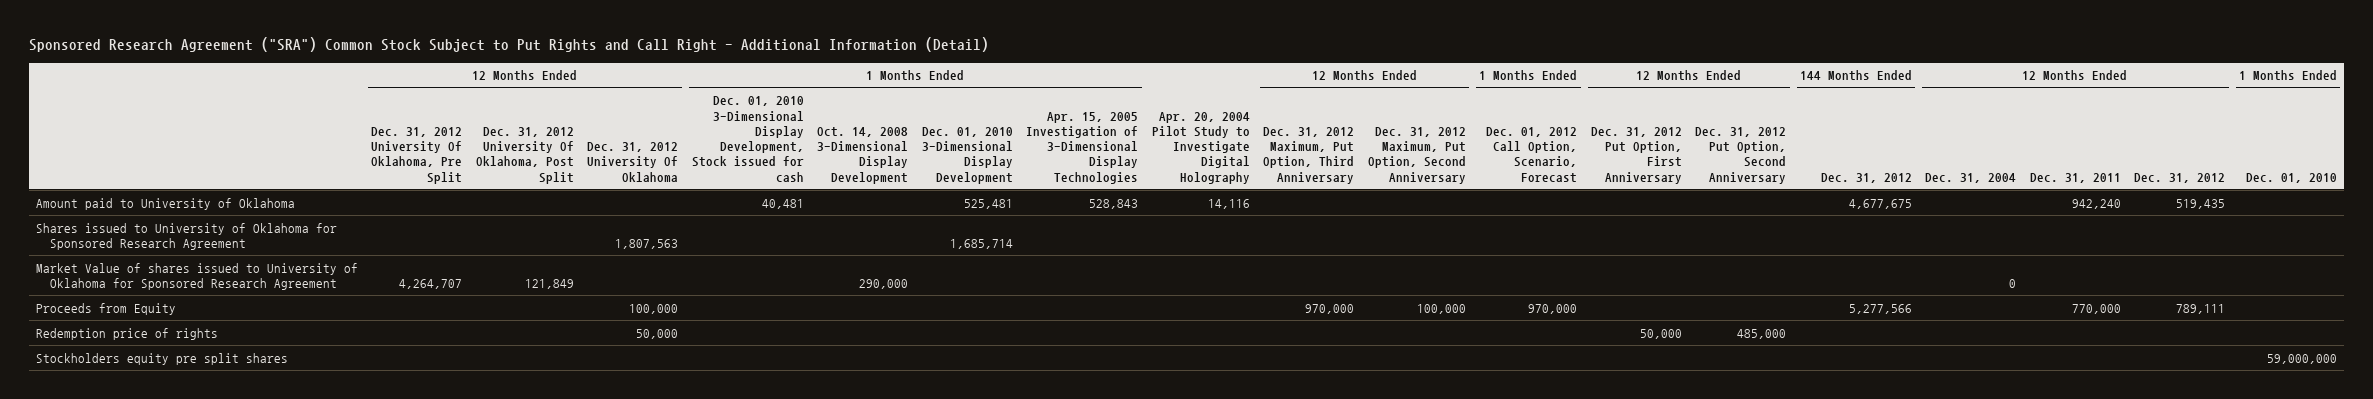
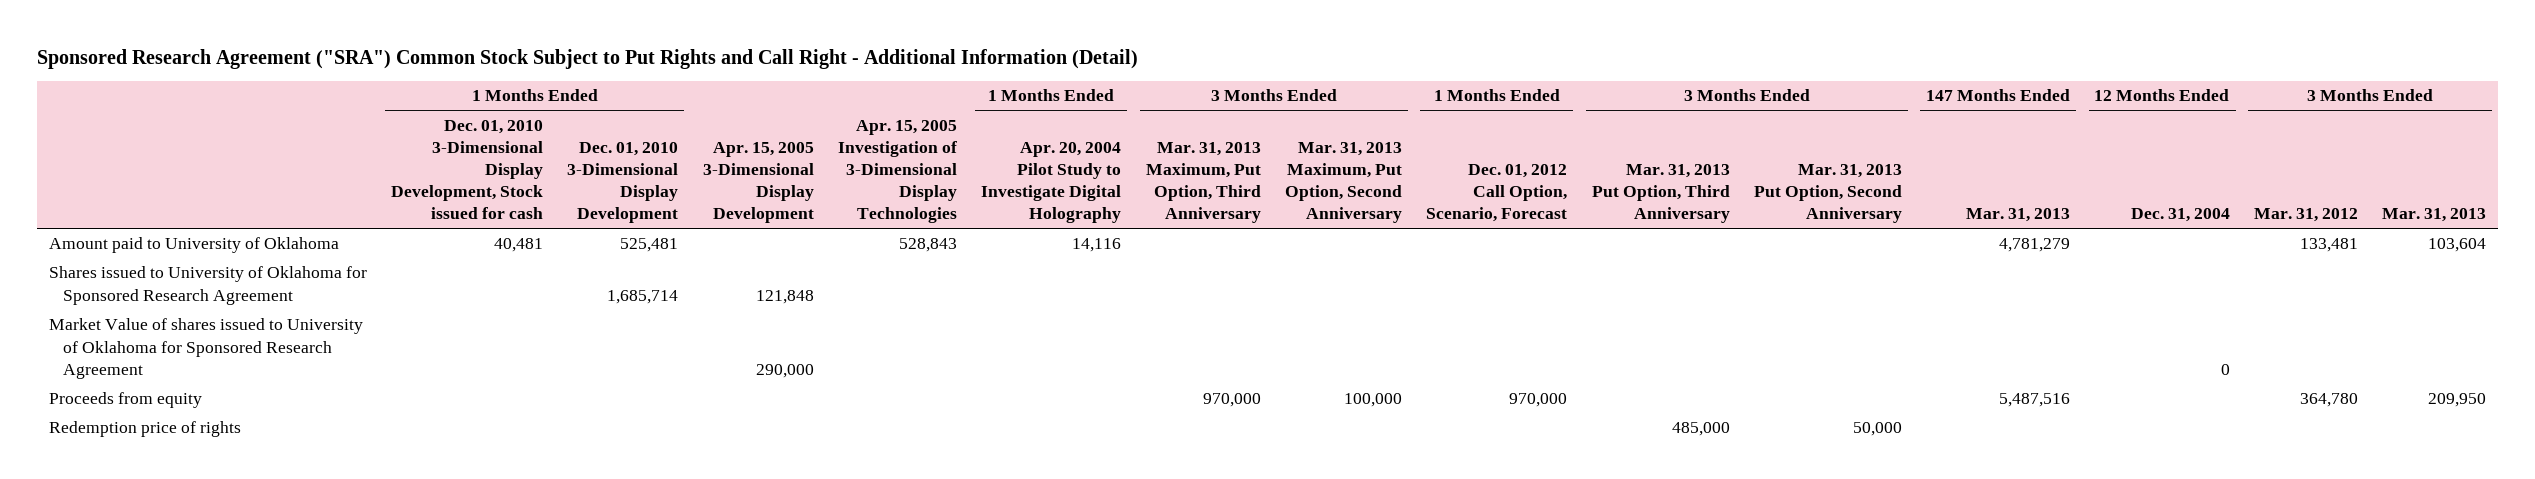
- | 12 Months Ended Dec. 31, 2012 University Of Oklahoma, Pre Split | 12 Months Ended Dec. 31, 2012 University Of Oklahoma, Post Split | 12 Months Ended Dec. 31, 2012 University Of Oklahoma | 1 Months Ended Dec. 01, 2010 3-Dimensional Display Development, Stock issued for cash | 1 Months Ended Oct. 14, 2008 3-Dimensional Display Development | 1 Months Ended Dec. 01, 2010 3-Dimensional Display Development | 1 Months Ended Apr. 15, 2005 Investigation of 3-Dimensional Display Technologies | Apr. 20, 2004 Pilot Study to Investigate Digital Holography | 12 Months Ended Dec. 31, 2012 Maximum, Put Option, Third Anniversary | 12 Months Ended Dec. 31, 2012 Maximum, Put Option, Second Anniversary | 1 Months Ended Dec. 01, 2012 Call Option, Scenario, Forecast | 12 Months Ended Dec. 31, 2012 Put Option, First Anniversary | 12 Months Ended Dec. 31, 2012 Put Option, Second Anniversary | 144 Months Ended Dec. 31, 2012 | 12 Months Ended Dec. 31, 2004 | 12 Months Ended Dec. 31, 2011 | 12 Months Ended Dec. 31, 2012 | 1 Months Ended Dec. 01, 2010
+ | 1 Months Ended Dec. 01, 2010 3-Dimensional Display Development, Stock issued for cash | 1 Months Ended Dec. 01, 2010 3-Dimensional Display Development | Apr. 15, 2005 3-Dimensional Display Development | Apr. 15, 2005 Investigation of 3-Dimensional Display Technologies | 1 Months Ended Apr. 20, 2004 Pilot Study to Investigate Digital Holography | 3 Months Ended Mar. 31, 2013 Maximum, Put Option, Third Anniversary | 3 Months Ended Mar. 31, 2013 Maximum, Put Option, Second Anniversary | 1 Months Ended Dec. 01, 2012 Call Option, Scenario, Forecast | 3 Months Ended Mar. 31, 2013 Put Option, Third Anniversary | 3 Months Ended Mar. 31, 2013 Put Option, Second Anniversary | 147 Months Ended Mar. 31, 2013 | 12 Months Ended Dec. 31, 2004 | 3 Months Ended Mar. 31, 2012 | 3 Months Ended Mar. 31, 2013
- Proceeds from Equity | | | 100,000 | | | | | | 970,000 | 100,000 | 970,000 | | | 5,277,566 | | 770,000 | 789,111 |
+ Proceeds from equity | | | | | | 970,000 | 100,000 | 970,000 | | | 5,487,516 | | 364,780 | 209,950
- Stockholders equity pre split shares | | | | | | | | | | | | | | | | | | 59,000,000

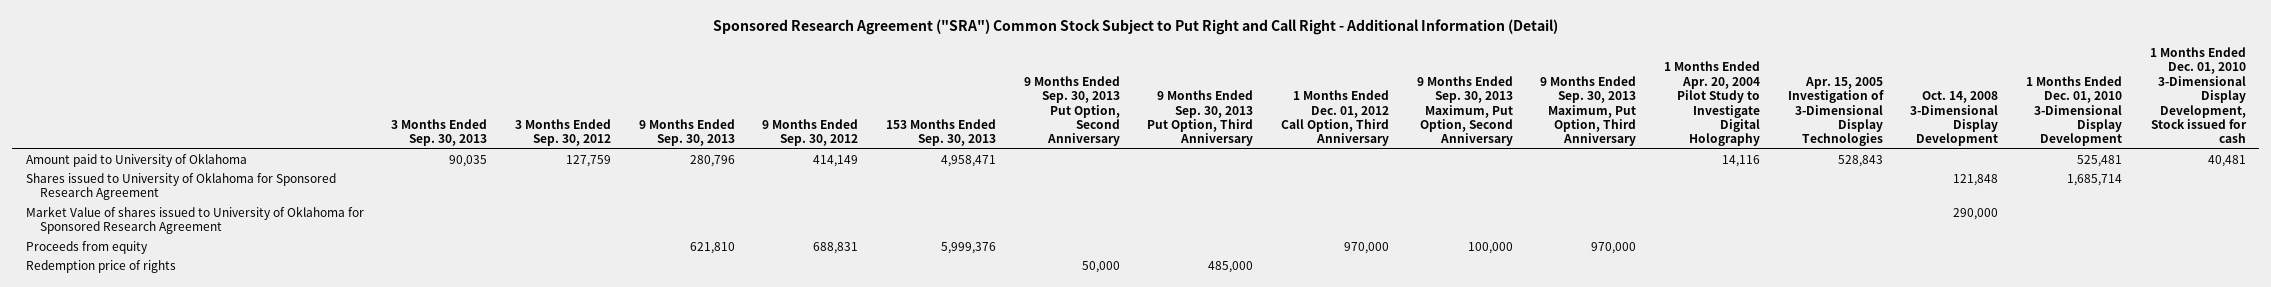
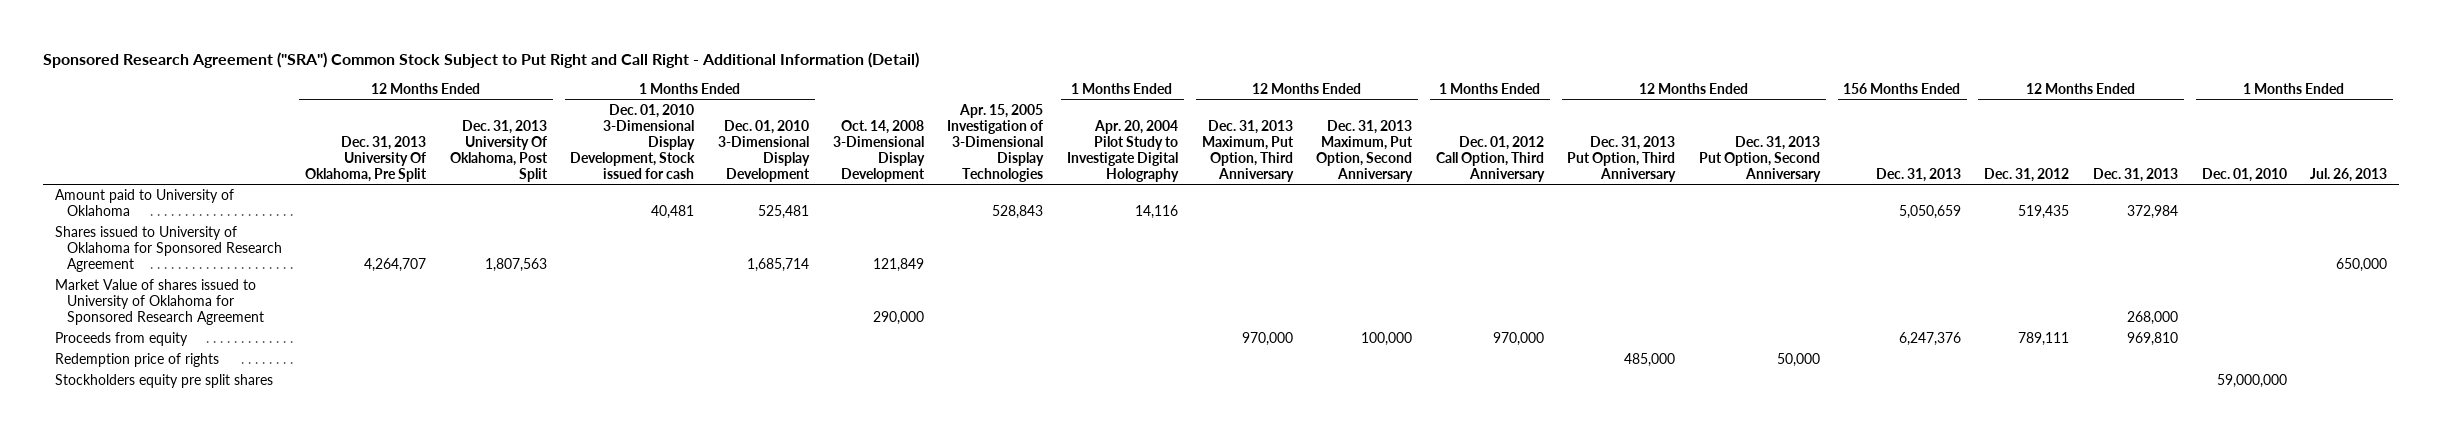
- | 3 Months Ended Sep. 30, 2013 | 3 Months Ended Sep. 30, 2012 | 9 Months Ended Sep. 30, 2013 | 9 Months Ended Sep. 30, 2012 | 153 Months Ended Sep. 30, 2013 | 9 Months Ended Sep. 30, 2013 Put Option, Second Anniversary | 9 Months Ended Sep. 30, 2013 Put Option, Third Anniversary | 1 Months Ended Dec. 01, 2012 Call Option, Third Anniversary | 9 Months Ended Sep. 30, 2013 Maximum, Put Option, Second Anniversary | 9 Months Ended Sep. 30, 2013 Maximum, Put Option, Third Anniversary | 1 Months Ended Apr. 20, 2004 Pilot Study to Investigate Digital Holography | Apr. 15, 2005 Investigation of 3-Dimensional Display Technologies | Oct. 14, 2008 3-Dimensional Display Development | 1 Months Ended Dec. 01, 2010 3-Dimensional Display Development | 1 Months Ended Dec. 01, 2010 3-Dimensional Display Development, Stock issued for cash
+ | 12 Months Ended Dec. 31, 2013 University Of Oklahoma, Pre Split | 12 Months Ended Dec. 31, 2013 University Of Oklahoma, Post Split | 1 Months Ended Dec. 01, 2010 3-Dimensional Display Development, Stock issued for cash | 1 Months Ended Dec. 01, 2010 3-Dimensional Display Development | Oct. 14, 2008 3-Dimensional Display Development | Apr. 15, 2005 Investigation of 3-Dimensional Display Technologies | 1 Months Ended Apr. 20, 2004 Pilot Study to Investigate Digital Holography | 12 Months Ended Dec. 31, 2013 Maximum, Put Option, Third Anniversary | 12 Months Ended Dec. 31, 2013 Maximum, Put Option, Second Anniversary | 1 Months Ended Dec. 01, 2012 Call Option, Third Anniversary | 12 Months Ended Dec. 31, 2013 Put Option, Third Anniversary | 12 Months Ended Dec. 31, 2013 Put Option, Second Anniversary | 156 Months Ended Dec. 31, 2013 | 12 Months Ended Dec. 31, 2012 | 12 Months Ended Dec. 31, 2013 | 1 Months Ended Dec. 01, 2010 | 1 Months Ended Jul. 26, 2013
- Shares issued to University of Oklahoma for Sponsored Research Agreement | | | | | | | | | | | | | 121,848 | 1,685,714 |
+ Shares issued to University of Oklahoma for Sponsored Research Agreement | 4,264,707 | 1,807,563 | | 1,685,714 | 121,849 | | | | | | | | | | | | 650,000
+ Stockholders equity pre split shares | | | | | | | | | | | | | | | | 59,000,000 |

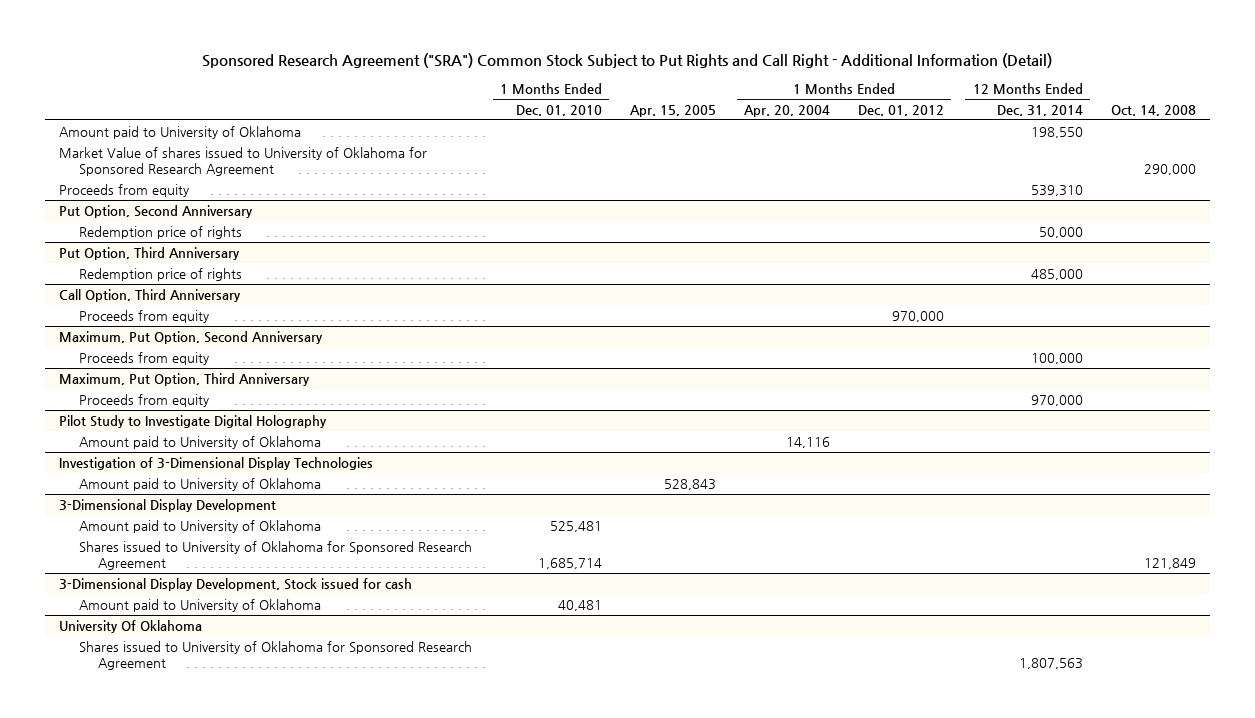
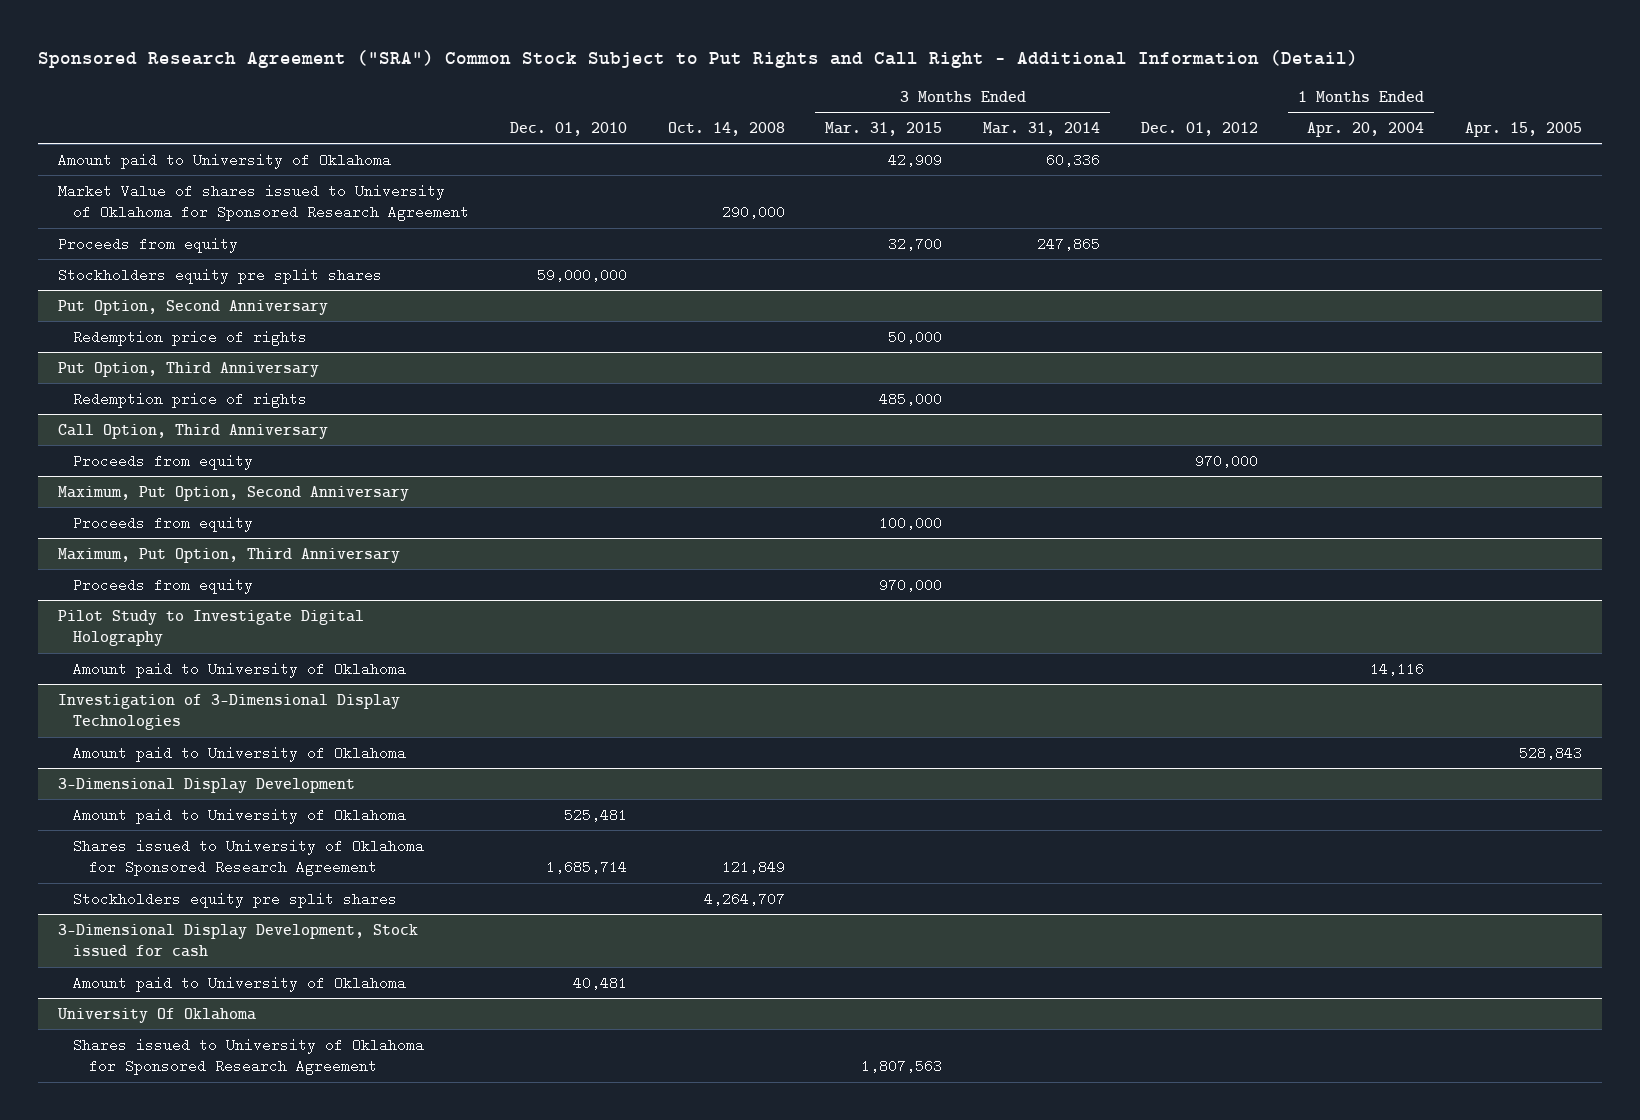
- | 1 Months Ended Dec. 01, 2010 | Apr. 15, 2005 | 1 Months Ended Apr. 20, 2004 | 1 Months Ended Dec. 01, 2012 | 12 Months Ended Dec. 31, 2014 | Oct. 14, 2008
+ | Dec. 01, 2010 | Oct. 14, 2008 | 3 Months Ended Mar. 31, 2015 | 3 Months Ended Mar. 31, 2014 | Dec. 01, 2012 | 1 Months Ended Apr. 20, 2004 | Apr. 15, 2005
+ Stockholders equity pre split shares | 59,000,000 | | | | | |
@ 3-Dimensional Display Development
+ Stockholders equity pre split shares | | 4,264,707 | | | | |

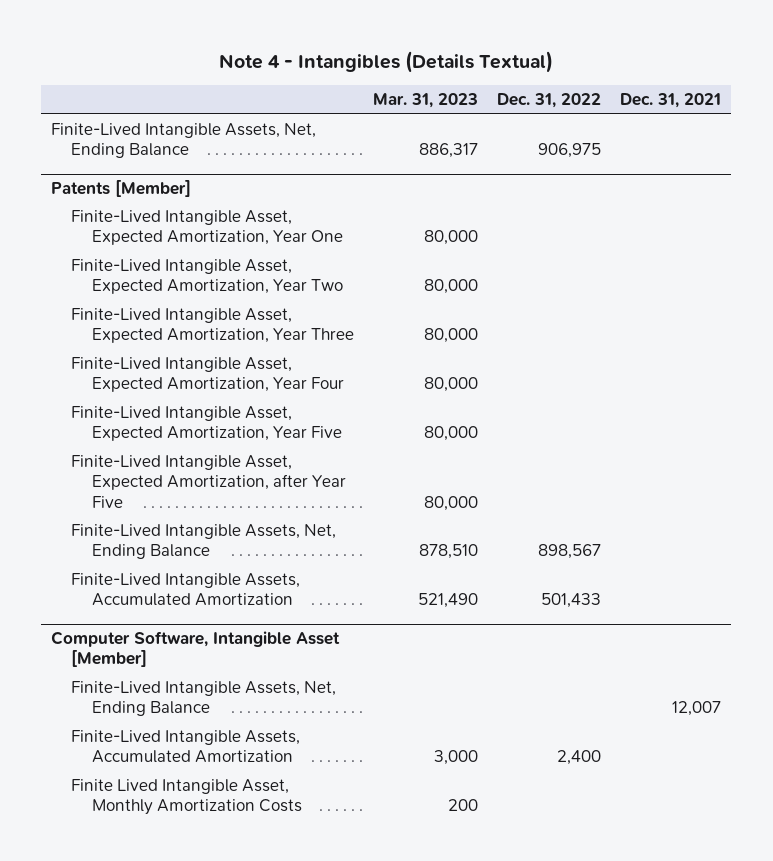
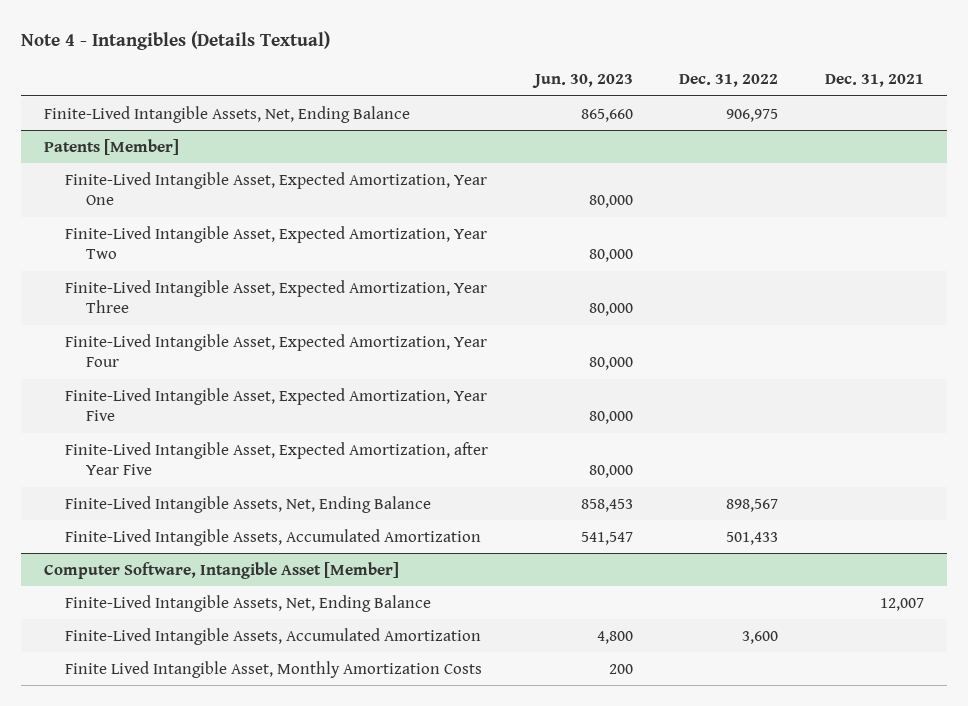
- | Mar. 31, 2023 | Dec. 31, 2022 | Dec. 31, 2021
+ | Jun. 30, 2023 | Dec. 31, 2022 | Dec. 31, 2021
@ Computer Software, Intangible Asset [Member]
- Finite-Lived Intangible Assets, Accumulated Amortization | 3,000 | 2,400 |
+ Finite-Lived Intangible Assets, Accumulated Amortization | 4,800 | 3,600 |

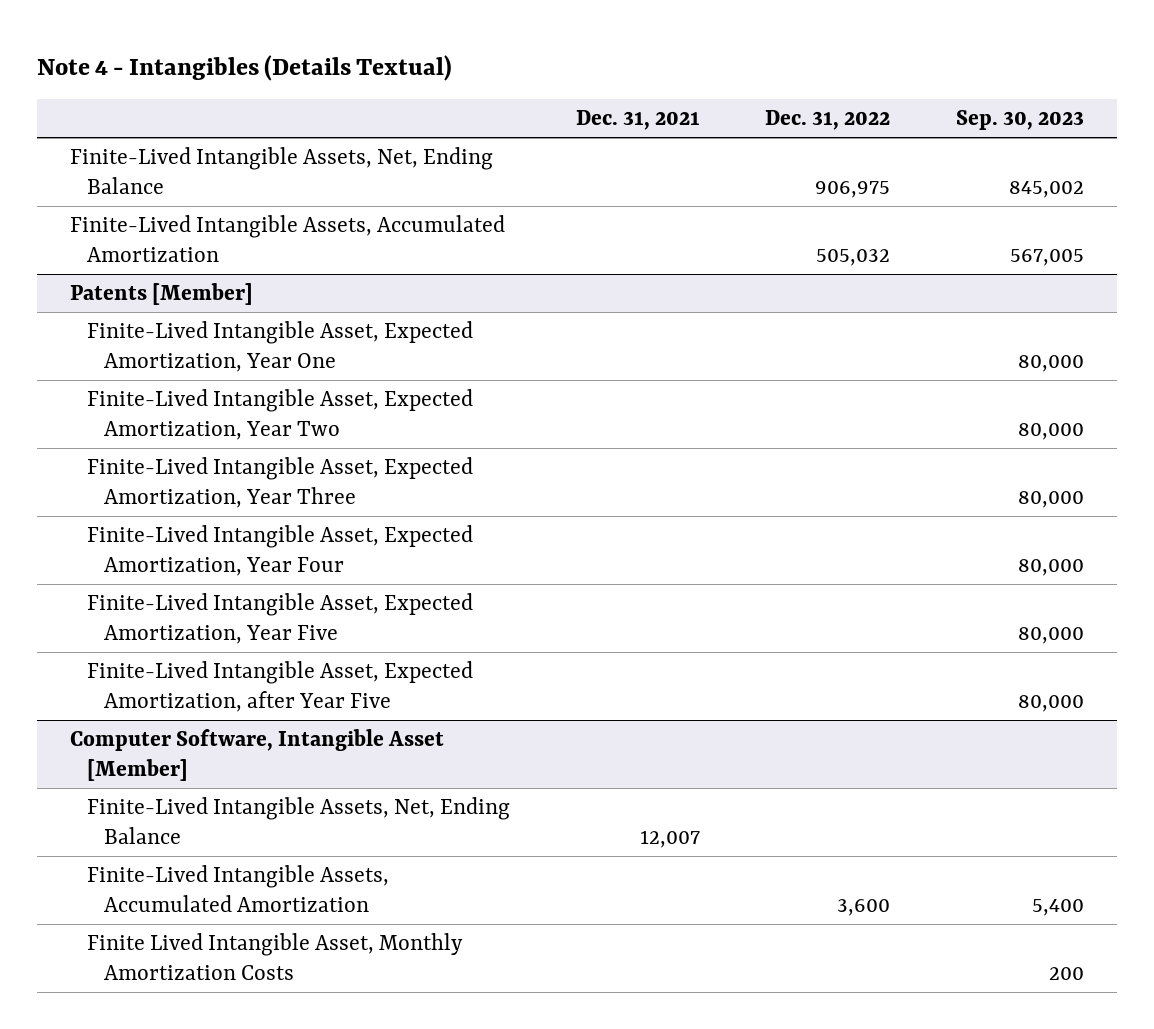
- | Jun. 30, 2023 | Dec. 31, 2022 | Dec. 31, 2021
+ | Dec. 31, 2021 | Dec. 31, 2022 | Sep. 30, 2023
+ Finite-Lived Intangible Assets, Accumulated Amortization | | 505,032 | 567,005
@ Patents [Member]
- Finite-Lived Intangible Assets, Net, Ending Balance | 858,453 | 898,567 |
- Finite-Lived Intangible Assets, Accumulated Amortization | 541,547 | 501,433 |

